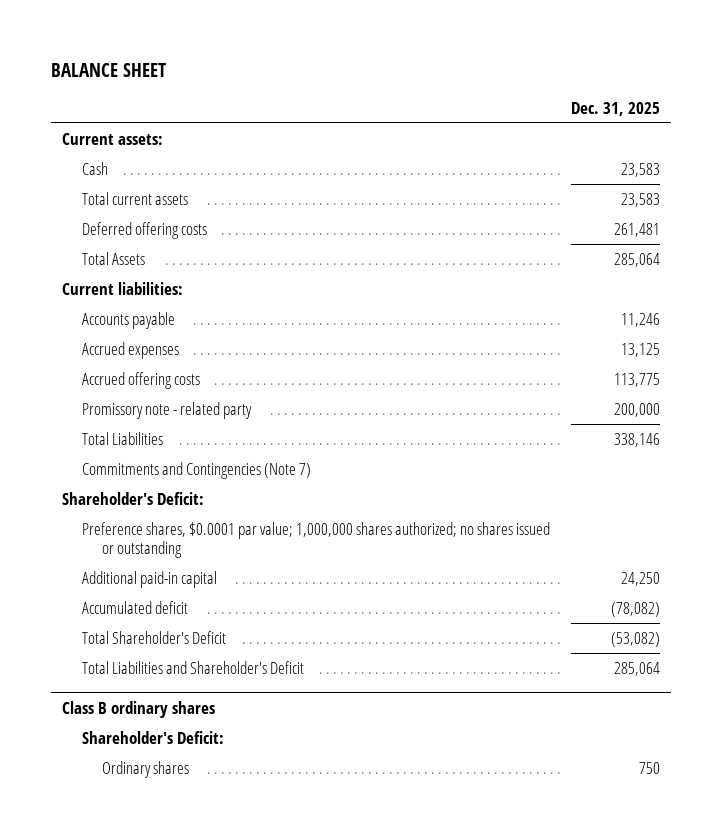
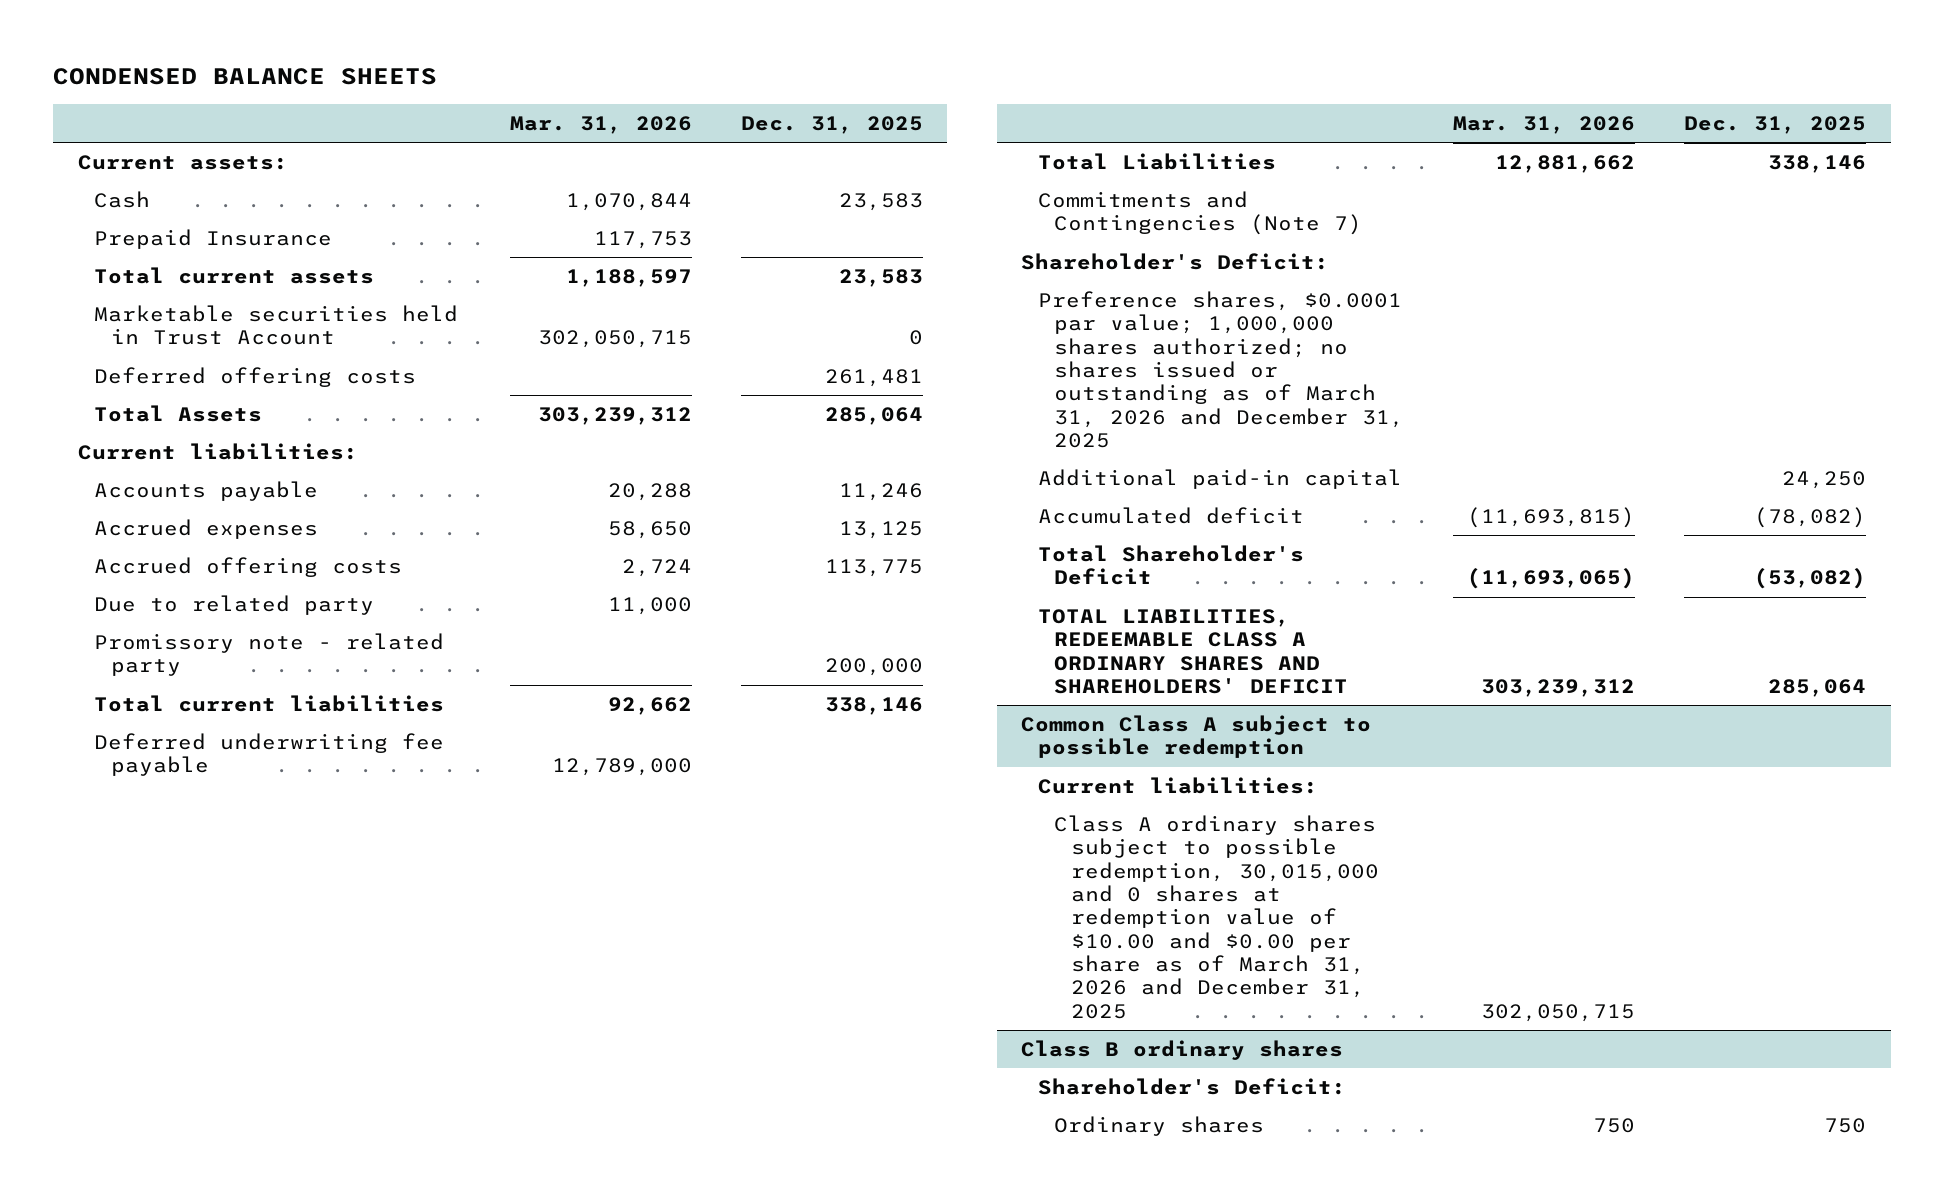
- BALANCE SHEET
+ CONDENSED BALANCE SHEETS
- | Dec. 31, 2025
+ | Mar. 31, 2026 | Dec. 31, 2025
+ Prepaid Insurance | 117,753 |
+ Marketable securities held in Trust Account | 302,050,715 | 0
+ Due to related party | 11,000 |
+ Total current liabilities | 92,662 | 338,146
+ Deferred underwriting fee payable | 12,789,000 |
- Preference shares, $0.0001 par value; 1,000,000 shares authorized; no shares issued or outstanding
+ Preference shares, $0.0001 par value; 1,000,000 shares authorized; no shares issued or outstanding as of March 31, 2026 and December 31, 2025
- Total Liabilities and Shareholder's Deficit | 285,064
+ TOTAL LIABILITIES, REDEEMABLE CLASS A ORDINARY SHARES AND SHAREHOLDERS' DEFICIT | 303,239,312 | 285,064
+ Common Class A subject to possible redemption
+ Current liabilities:
+ Class A ordinary shares subject to possible redemption, 30,015,000 and 0 shares at redemption value of $10.00 and $0.00 per share as of March 31, 2026 and December 31, 2025 | 302,050,715 |

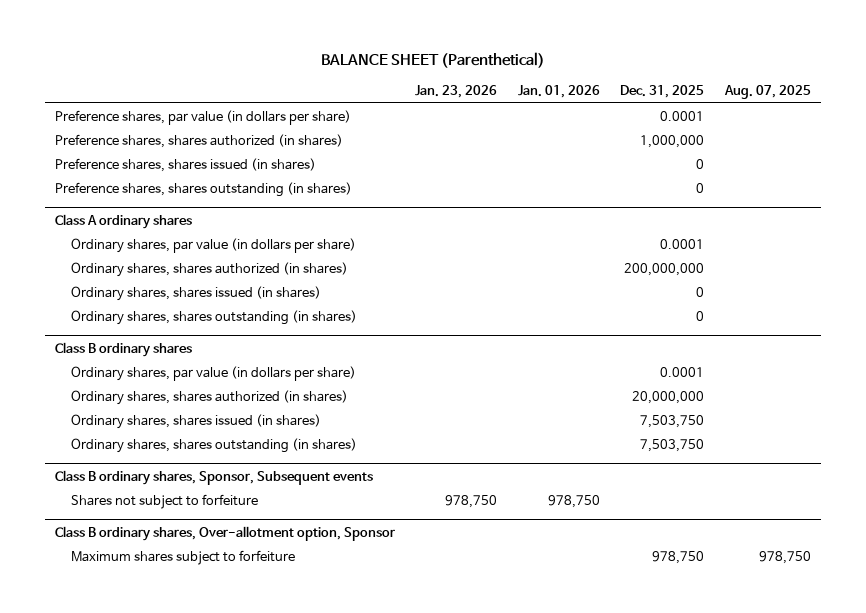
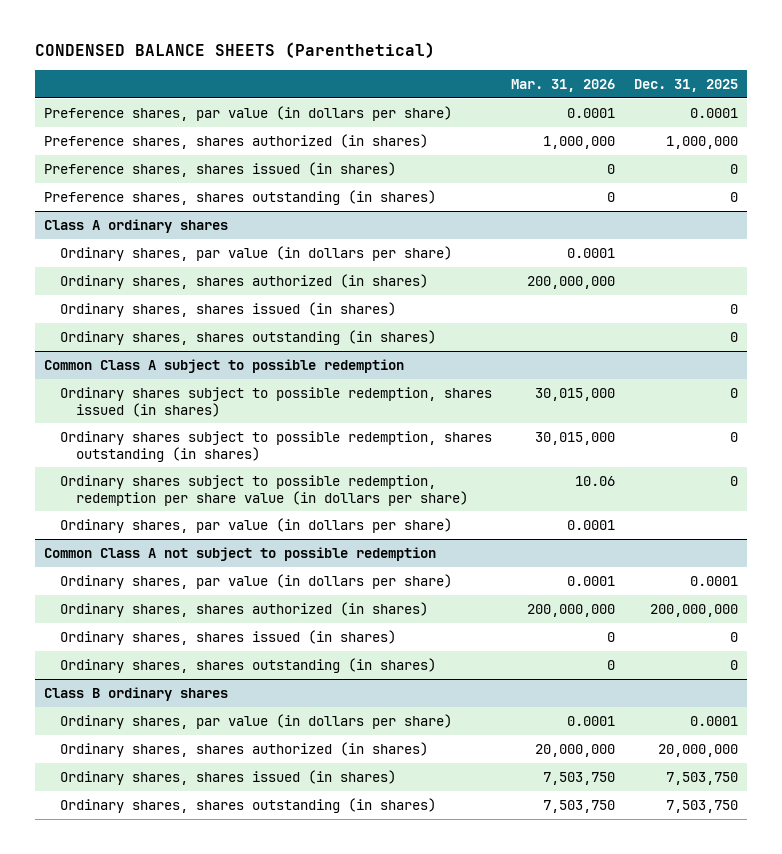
- BALANCE SHEET (Parenthetical)
+ CONDENSED BALANCE SHEETS (Parenthetical)
- | Jan. 23, 2026 | Jan. 01, 2026 | Dec. 31, 2025 | Aug. 07, 2025
+ | Mar. 31, 2026 | Dec. 31, 2025
@ Class A ordinary shares
+ Ordinary shares, par value (in dollars per share) | 0.0001 |
+ Ordinary shares, shares authorized (in shares) | 200,000,000 |
+ Ordinary shares, shares issued (in shares) | | 0
+ Ordinary shares, shares outstanding (in shares) | | 0
+ Common Class A subject to possible redemption
+ Ordinary shares subject to possible redemption, shares issued (in shares) | 30,015,000 | 0
+ Ordinary shares subject to possible redemption, shares outstanding (in shares) | 30,015,000 | 0
+ Ordinary shares subject to possible redemption, redemption per share value (in dollars per share) | 10.06 | 0
+ Ordinary shares, par value (in dollars per share) | 0.0001 |
+ Common Class A not subject to possible redemption
- Class B ordinary shares, Sponsor, Subsequent events
- Shares not subject to forfeiture | 978,750 | 978,750 | |
- Class B ordinary shares, Over-allotment option, Sponsor
- Maximum shares subject to forfeiture | | | 978,750 | 978,750

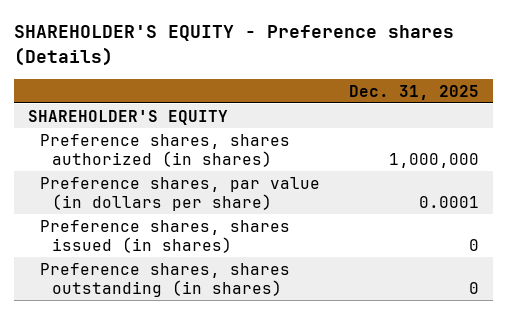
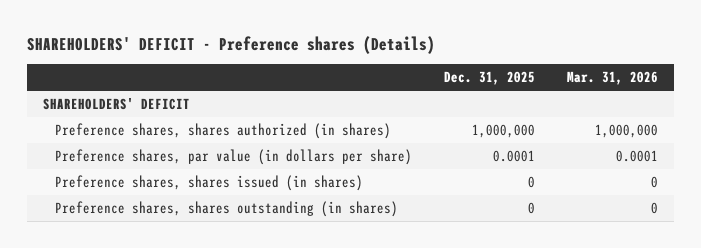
- SHAREHOLDER'S EQUITY - Preference shares (Details)
+ SHAREHOLDERS' DEFICIT - Preference shares (Details)
- | Dec. 31, 2025
+ | Dec. 31, 2025 | Mar. 31, 2026
- SHAREHOLDER'S EQUITY
+ SHAREHOLDERS' DEFICIT

